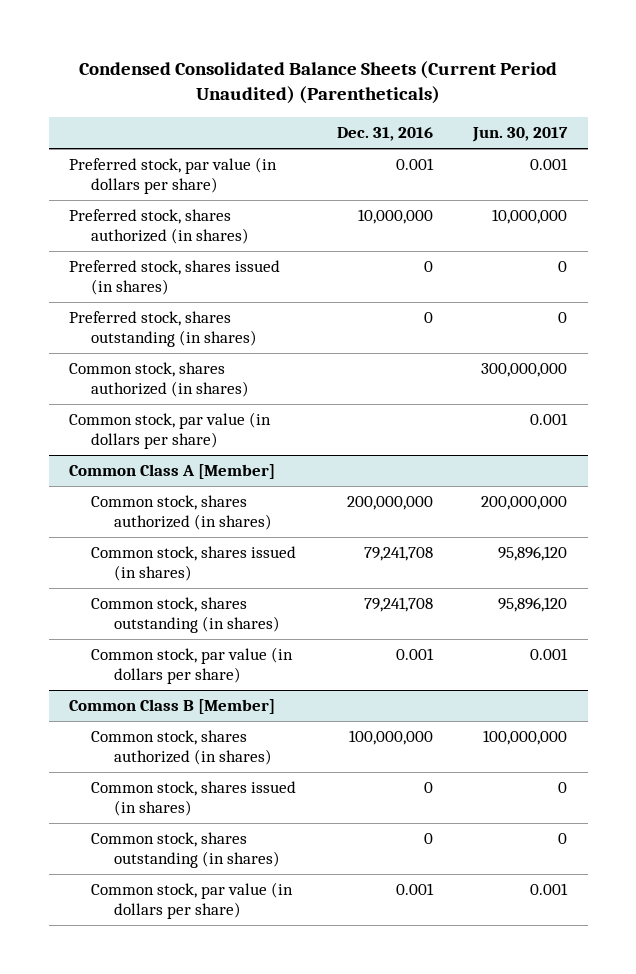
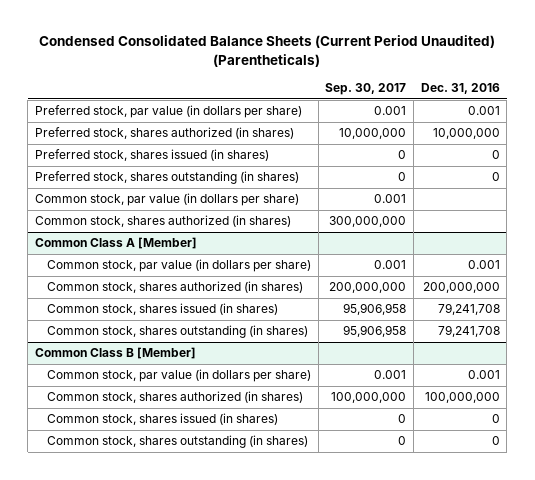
- | Dec. 31, 2016 | Jun. 30, 2017
+ | Sep. 30, 2017 | Dec. 31, 2016
moved down: Common stock, shares authorized (in shares) | 300,000,000 |
@ Common Class A [Member]
moved up: Common stock, par value (in dollars per share) | 0.001 | 0.001
@ Common Class B [Member]
moved up: Common stock, par value (in dollars per share) | 0.001 | 0.001

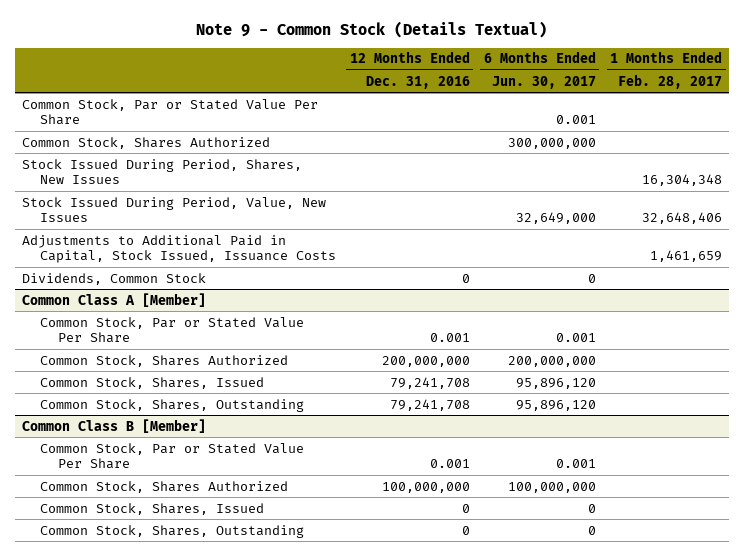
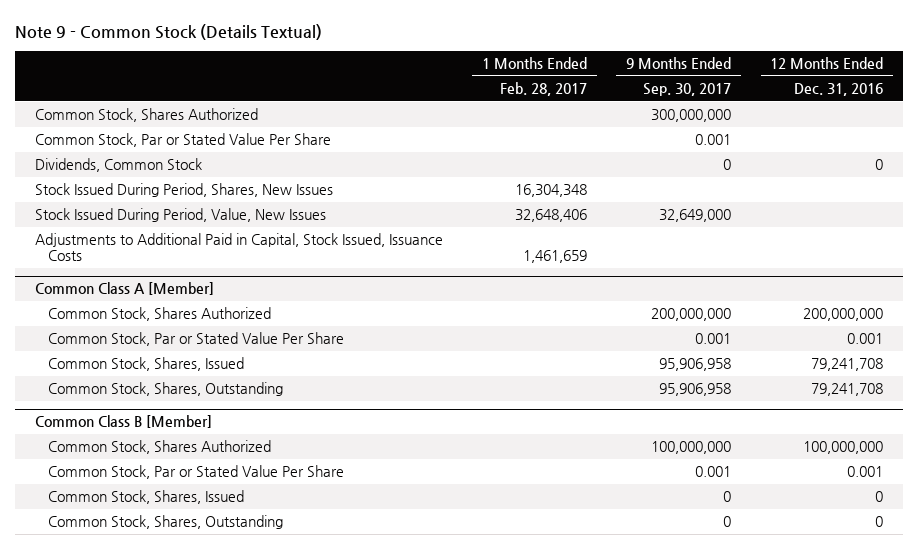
- | 12 Months Ended Dec. 31, 2016 | 6 Months Ended Jun. 30, 2017 | 1 Months Ended Feb. 28, 2017
+ | 1 Months Ended Feb. 28, 2017 | 9 Months Ended Sep. 30, 2017 | 12 Months Ended Dec. 31, 2016
moved down: Common Stock, Par or Stated Value Per Share | | 0.001 |
moved up: Dividends, Common Stock | | 0 | 0
@ Common Class A [Member]
moved down: Common Stock, Par or Stated Value Per Share | | 0.001 | 0.001
@ Common Class B [Member]
moved down: Common Stock, Par or Stated Value Per Share | | 0.001 | 0.001

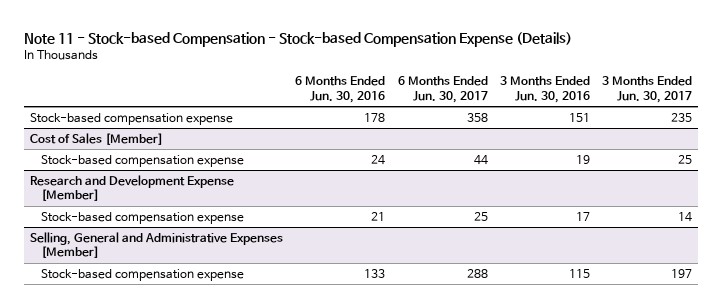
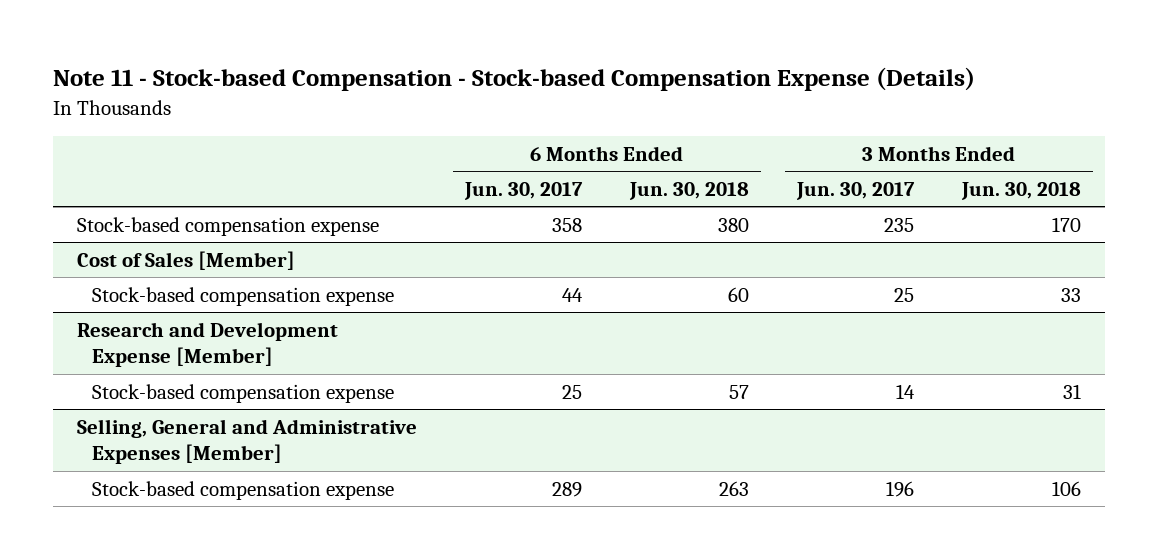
- | 6 Months Ended Jun. 30, 2016 | 6 Months Ended Jun. 30, 2017 | 3 Months Ended Jun. 30, 2016 | 3 Months Ended Jun. 30, 2017
+ | 6 Months Ended Jun. 30, 2017 | 6 Months Ended Jun. 30, 2018 | 3 Months Ended Jun. 30, 2017 | 3 Months Ended Jun. 30, 2018
@ Selling, General and Administrative Expenses [Member]
- Stock-based compensation expense | 133 | 288 | 115 | 197
+ Stock-based compensation expense | 289 | 263 | 196 | 106

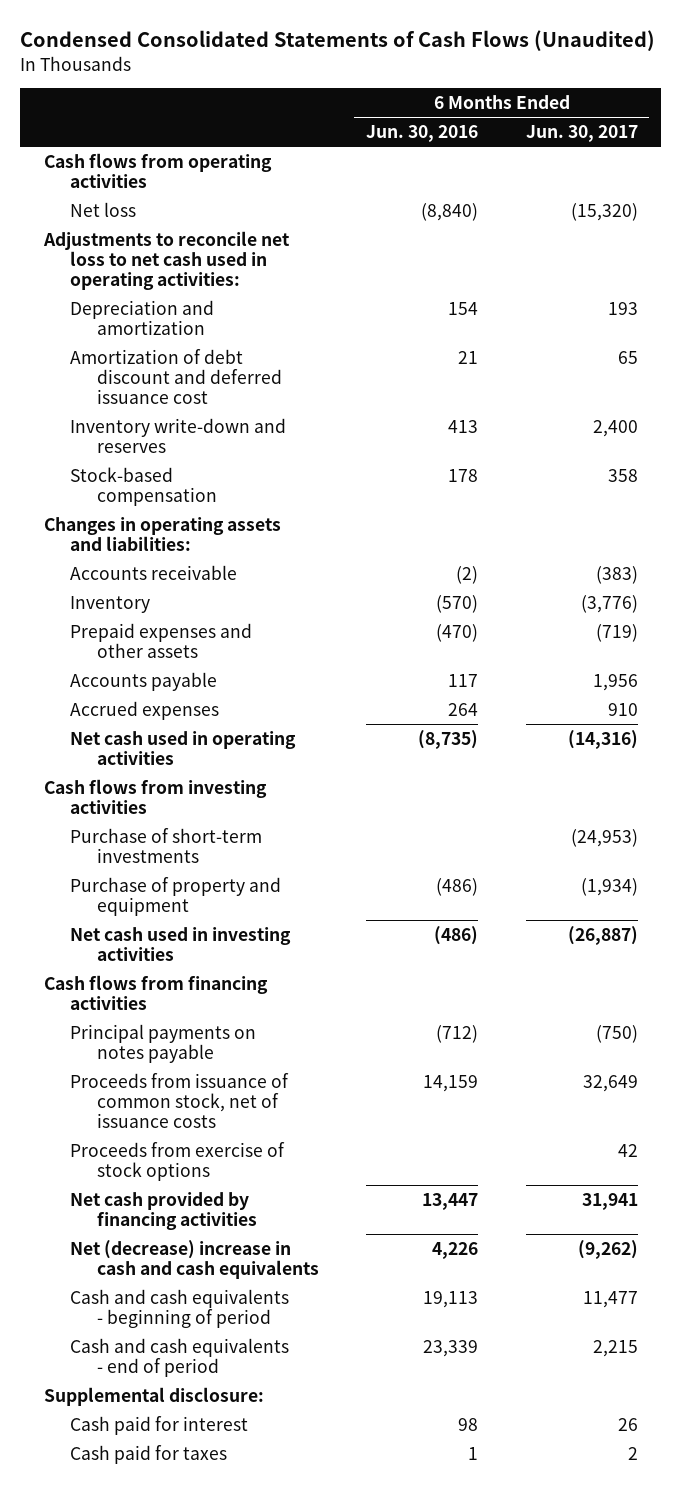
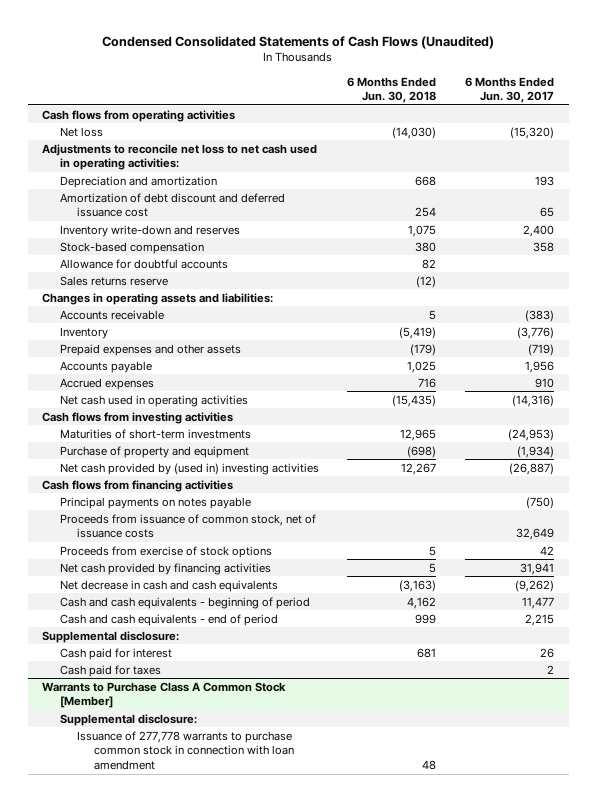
- | 6 Months Ended Jun. 30, 2016 | 6 Months Ended Jun. 30, 2017
+ | 6 Months Ended Jun. 30, 2018 | 6 Months Ended Jun. 30, 2017
+ Allowance for doubtful accounts | 82 |
+ Sales returns reserve | (12) |
- Purchase of short-term investments | | (24,953)
+ Maturities of short-term investments | 12,965 | (24,953)
- Net cash used in investing activities | (486) | (26,887)
+ Net cash provided by (used in) investing activities | 12,267 | (26,887)
- Net (decrease) increase in cash and cash equivalents | 4,226 | (9,262)
+ Net decrease in cash and cash equivalents | (3,163) | (9,262)
+ Warrants to Purchase Class A Common Stock [Member]
+ Supplemental disclosure:
+ Issuance of 277,778 warrants to purchase common stock in connection with loan amendment | 48 |

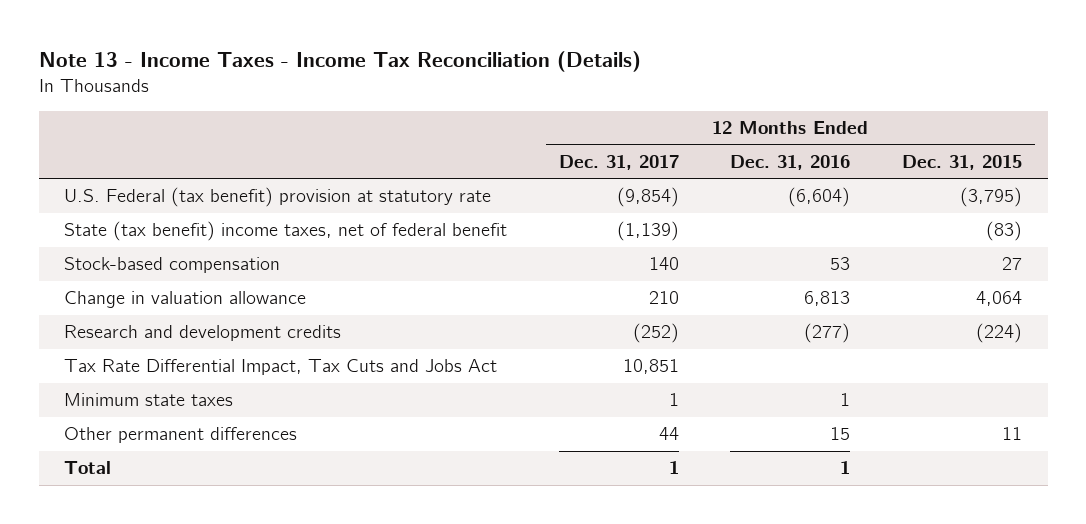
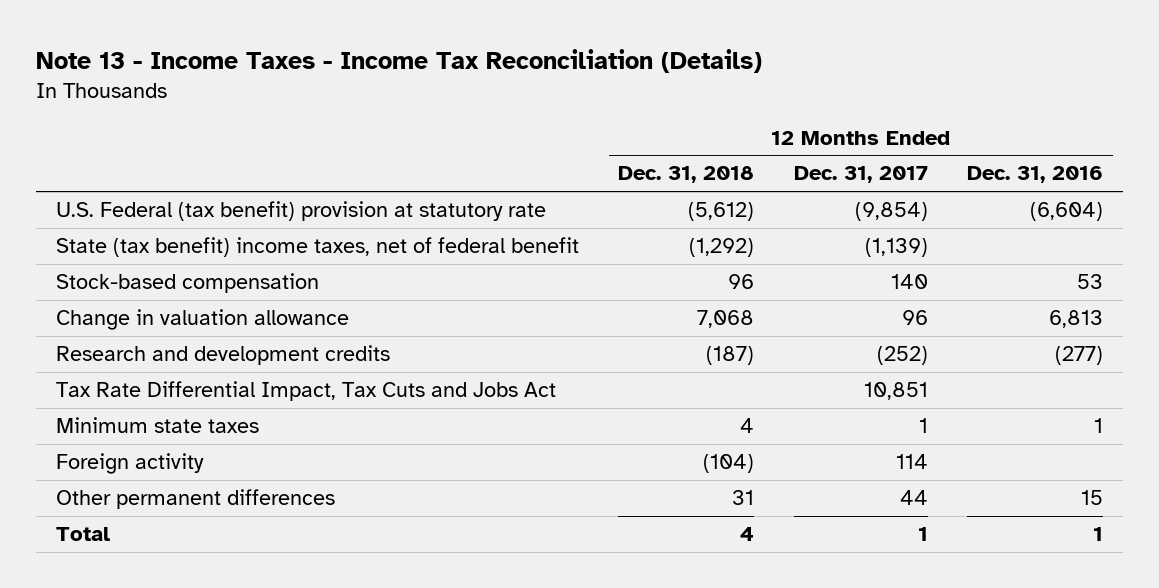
- | 12 Months Ended Dec. 31, 2017 | 12 Months Ended Dec. 31, 2016 | 12 Months Ended Dec. 31, 2015
+ | 12 Months Ended Dec. 31, 2018 | 12 Months Ended Dec. 31, 2017 | 12 Months Ended Dec. 31, 2016
- Change in valuation allowance | 210 | 6,813 | 4,064
+ Change in valuation allowance | 7,068 | 96 | 6,813
+ Foreign activity | (104) | 114 |

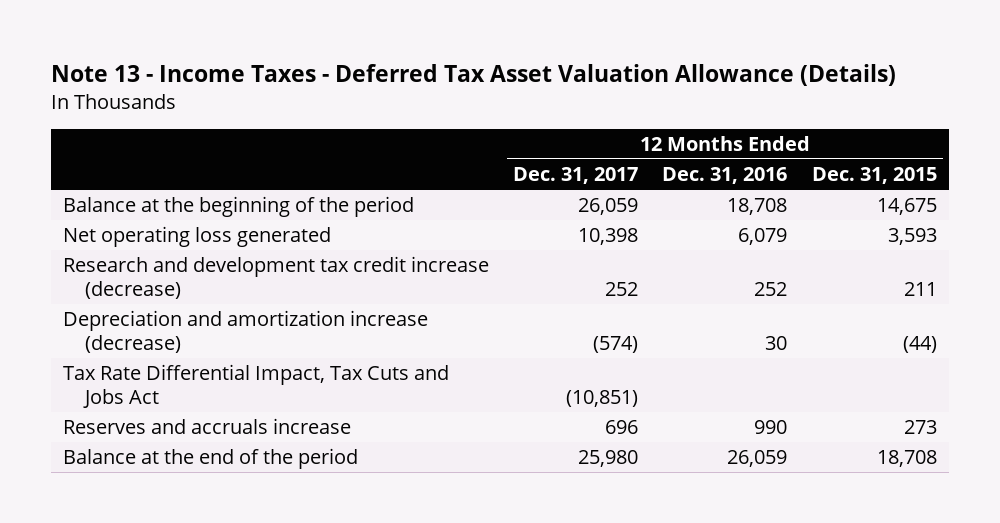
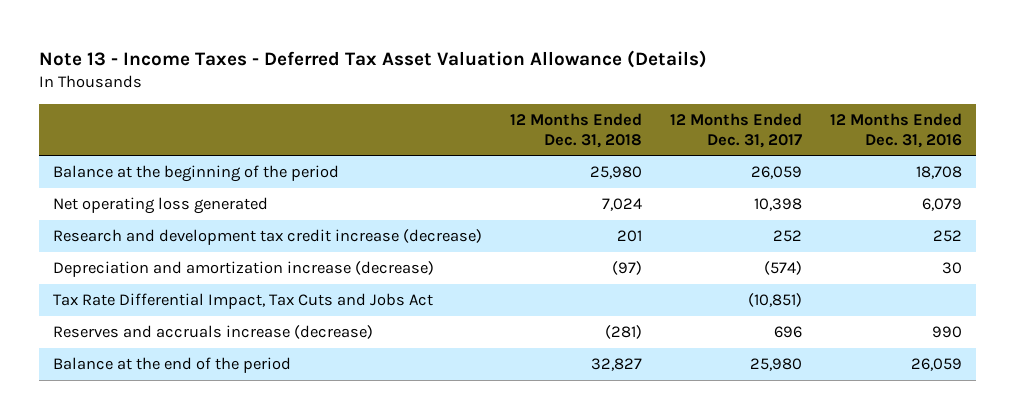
- | 12 Months Ended Dec. 31, 2017 | 12 Months Ended Dec. 31, 2016 | 12 Months Ended Dec. 31, 2015
+ | 12 Months Ended Dec. 31, 2018 | 12 Months Ended Dec. 31, 2017 | 12 Months Ended Dec. 31, 2016
- Reserves and accruals increase | 696 | 990 | 273
+ Reserves and accruals increase (decrease) | (281) | 696 | 990

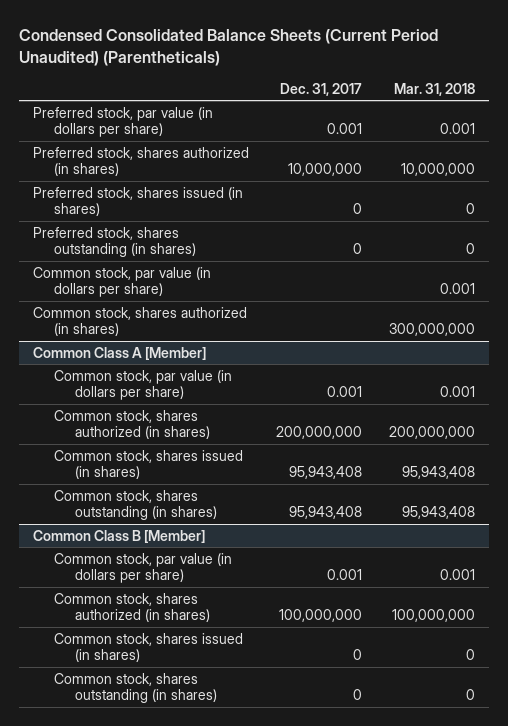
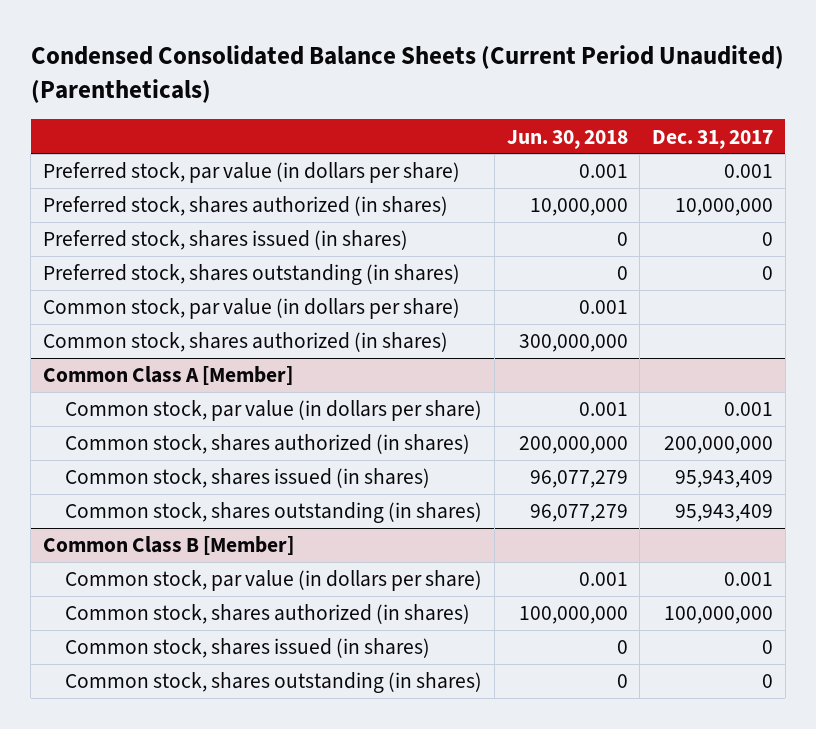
- | Dec. 31, 2017 | Mar. 31, 2018
+ | Jun. 30, 2018 | Dec. 31, 2017
@ Common Class A [Member]
- Common stock, shares issued (in shares) | 95,943,408 | 95,943,408
- Common stock, shares outstanding (in shares) | 95,943,408 | 95,943,408
+ Common stock, shares issued (in shares) | 96,077,279 | 95,943,409
+ Common stock, shares outstanding (in shares) | 96,077,279 | 95,943,409

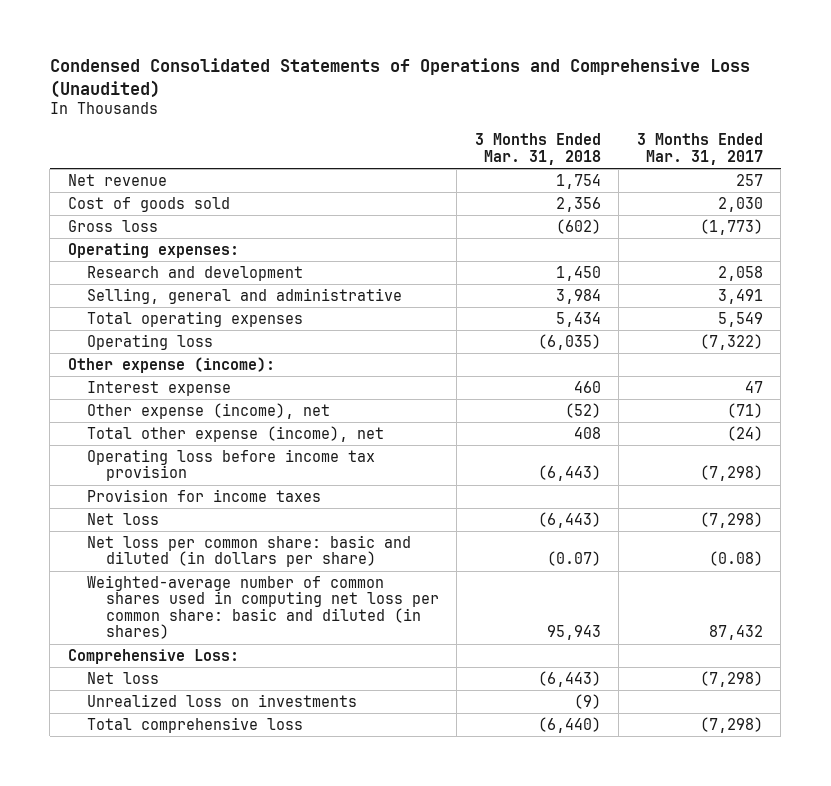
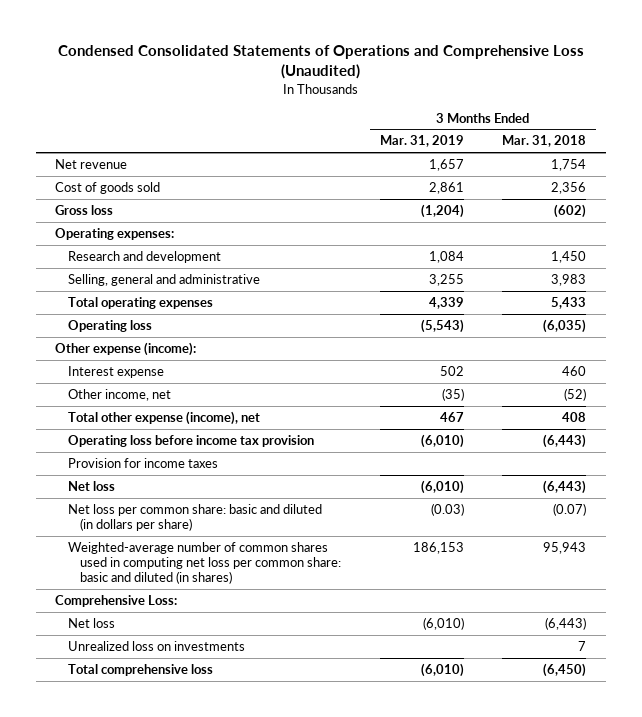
- | 3 Months Ended Mar. 31, 2018 | 3 Months Ended Mar. 31, 2017
+ | 3 Months Ended Mar. 31, 2019 | 3 Months Ended Mar. 31, 2018
- Selling, general and administrative | 3,984 | 3,491
- Total operating expenses | 5,434 | 5,549
+ Selling, general and administrative | 3,255 | 3,983
+ Total operating expenses | 4,339 | 5,433
- Other expense (income), net | (52) | (71)
+ Other income, net | (35) | (52)
- Unrealized loss on investments | (9) |
- Total comprehensive loss | (6,440) | (7,298)
+ Unrealized loss on investments | | 7
+ Total comprehensive loss | (6,010) | (6,450)

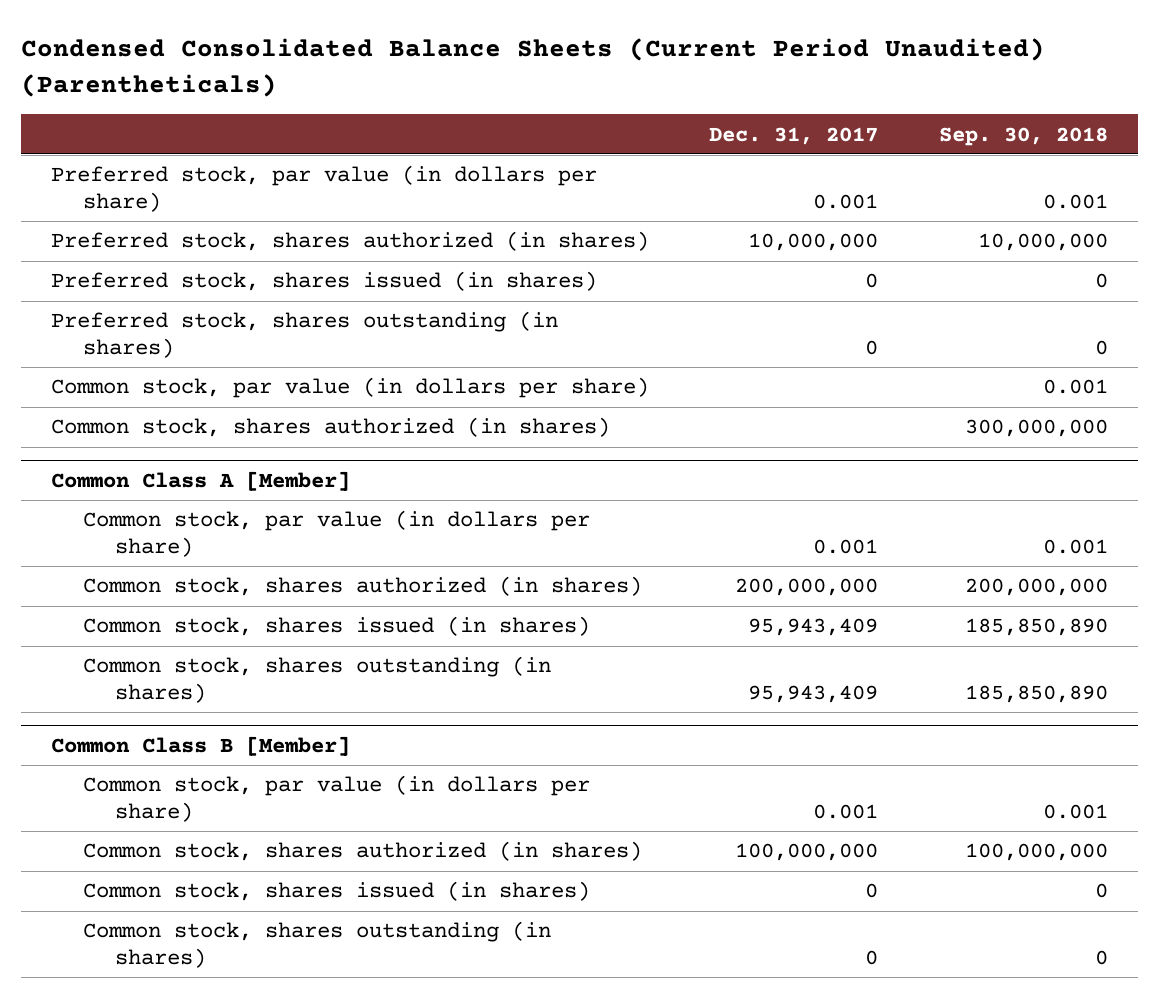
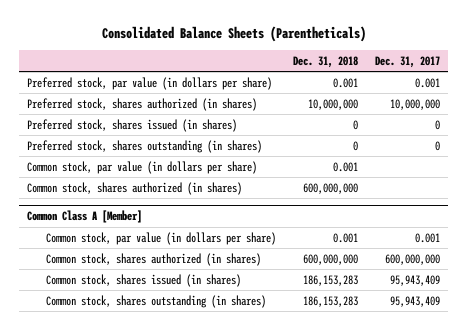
- Condensed Consolidated Balance Sheets (Current Period Unaudited) (Parentheticals)
+ Consolidated Balance Sheets (Parentheticals)
- | Dec. 31, 2017 | Sep. 30, 2018
+ | Dec. 31, 2018 | Dec. 31, 2017
@ Common Class A [Member]
- Common stock, shares authorized (in shares) | 200,000,000 | 200,000,000
+ Common stock, shares authorized (in shares) | 600,000,000 | 600,000,000
- Common Class B [Member]
- Common stock, par value (in dollars per share) | 0.001 | 0.001
- Common stock, shares authorized (in shares) | 100,000,000 | 100,000,000
- Common stock, shares issued (in shares) | 0 | 0
- Common stock, shares outstanding (in shares) | 0 | 0

